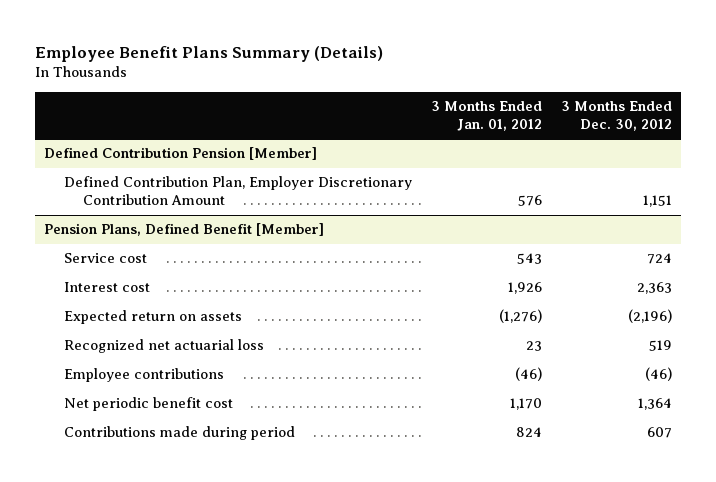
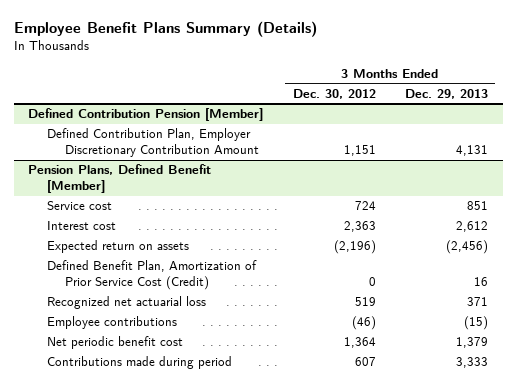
- | 3 Months Ended Jan. 01, 2012 | 3 Months Ended Dec. 30, 2012
+ | 3 Months Ended Dec. 30, 2012 | 3 Months Ended Dec. 29, 2013
@ Pension Plans, Defined Benefit [Member]
+ Defined Benefit Plan, Amortization of Prior Service Cost (Credit) | 0 | 16

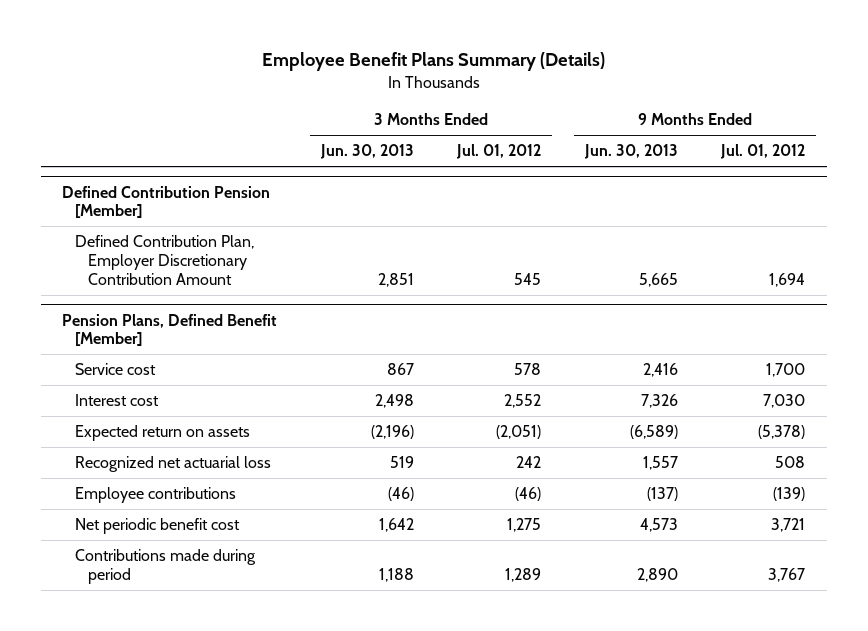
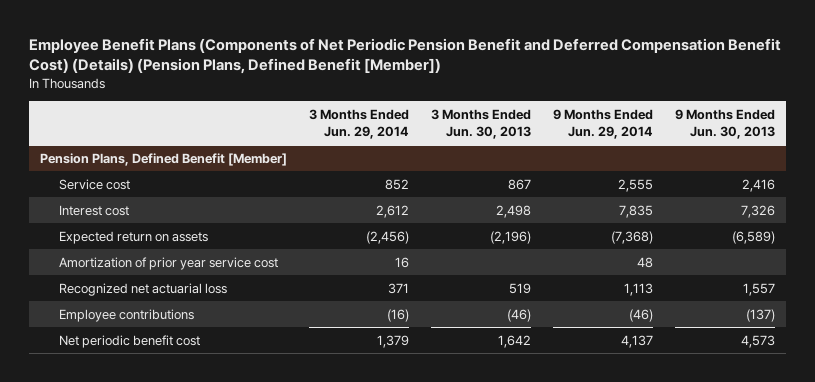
- Employee Benefit Plans Summary (Details)
+ Employee Benefit Plans (Components of Net Periodic Pension Benefit and Deferred Compensation Benefit Cost) (Details) (Pension Plans, Defined Benefit [Member])
- | 3 Months Ended Jun. 30, 2013 | 3 Months Ended Jul. 01, 2012 | 9 Months Ended Jun. 30, 2013 | 9 Months Ended Jul. 01, 2012
+ | 3 Months Ended Jun. 29, 2014 | 3 Months Ended Jun. 30, 2013 | 9 Months Ended Jun. 29, 2014 | 9 Months Ended Jun. 30, 2013
- Defined Contribution Pension [Member]
- Defined Contribution Plan, Employer Discretionary Contribution Amount | 2,851 | 545 | 5,665 | 1,694
@ Pension Plans, Defined Benefit [Member]
+ Amortization of prior year service cost | 16 | | 48 |
- Contributions made during period | 1,188 | 1,289 | 2,890 | 3,767

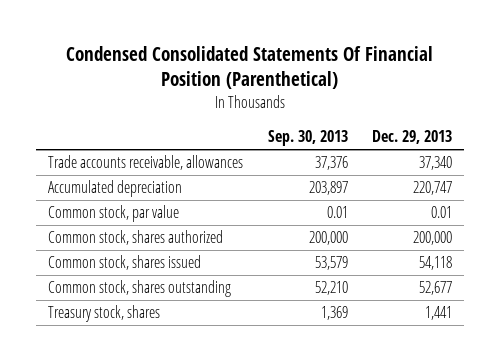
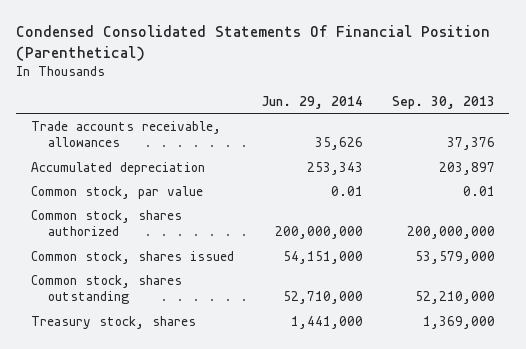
- | Sep. 30, 2013 | Dec. 29, 2013
+ | Jun. 29, 2014 | Sep. 30, 2013
- Common stock, shares authorized | 200,000 | 200,000
- Common stock, shares issued | 53,579 | 54,118
- Common stock, shares outstanding | 52,210 | 52,677
- Treasury stock, shares | 1,369 | 1,441
+ Common stock, shares authorized | 200,000,000 | 200,000,000
+ Common stock, shares issued | 54,151,000 | 53,579,000
+ Common stock, shares outstanding | 52,710,000 | 52,210,000
+ Treasury stock, shares | 1,441,000 | 1,369,000

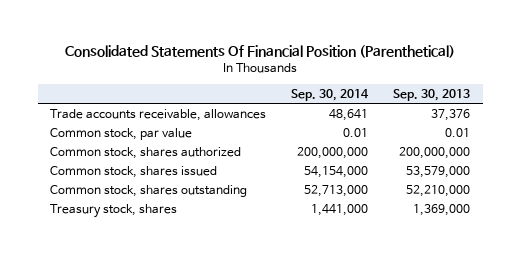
- Condensed Consolidated Statements Of Financial Position (Parenthetical)
+ Consolidated Statements Of Financial Position (Parenthetical)
- | Jun. 29, 2014 | Sep. 30, 2013
+ | Sep. 30, 2014 | Sep. 30, 2013
- Accumulated depreciation | 253,343 | 203,897

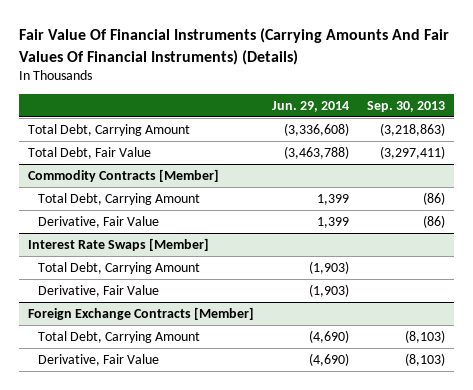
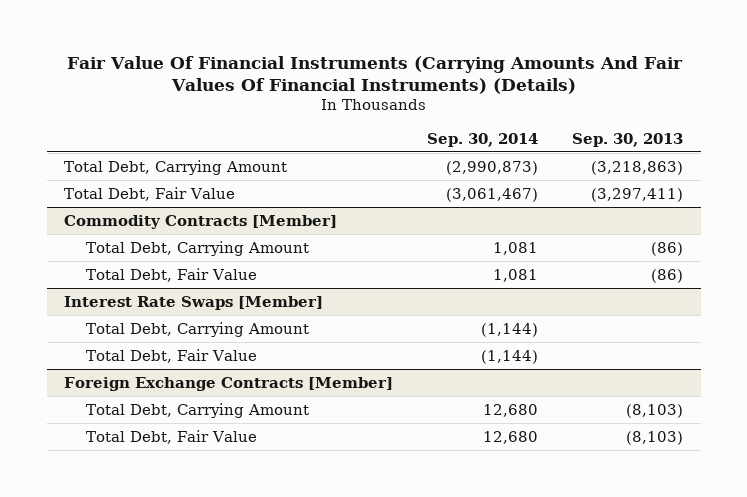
- | Jun. 29, 2014 | Sep. 30, 2013
+ | Sep. 30, 2014 | Sep. 30, 2013
@ Commodity Contracts [Member]
- Derivative, Fair Value | 1,399 | (86)
+ Total Debt, Fair Value | 1,081 | (86)
@ Interest Rate Swaps [Member]
- Derivative, Fair Value | (1,903) |
+ Total Debt, Fair Value | (1,144) |
@ Foreign Exchange Contracts [Member]
- Derivative, Fair Value | (4,690) | (8,103)
+ Total Debt, Fair Value | 12,680 | (8,103)

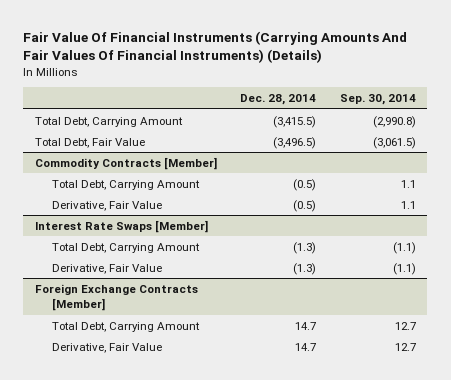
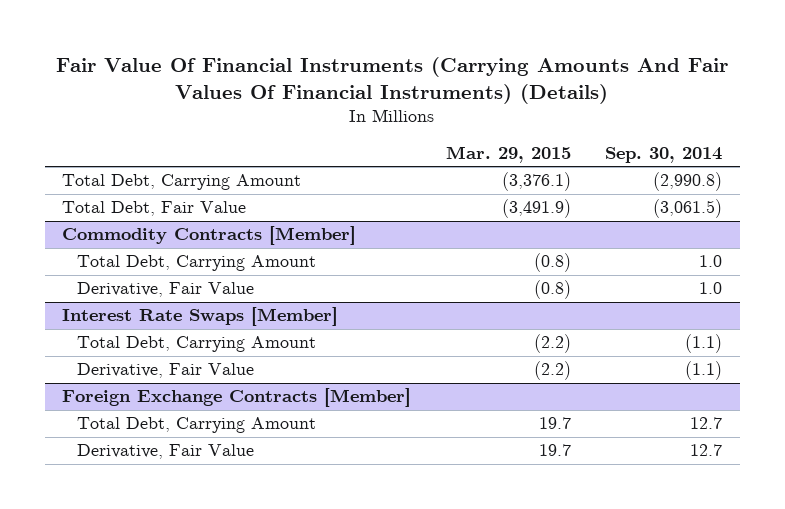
- | Dec. 28, 2014 | Sep. 30, 2014
+ | Mar. 29, 2015 | Sep. 30, 2014
@ Commodity Contracts [Member]
- Total Debt, Carrying Amount | (0.5) | 1.1
- Derivative, Fair Value | (0.5) | 1.1
+ Total Debt, Carrying Amount | (0.8) | 1.0
+ Derivative, Fair Value | (0.8) | 1.0

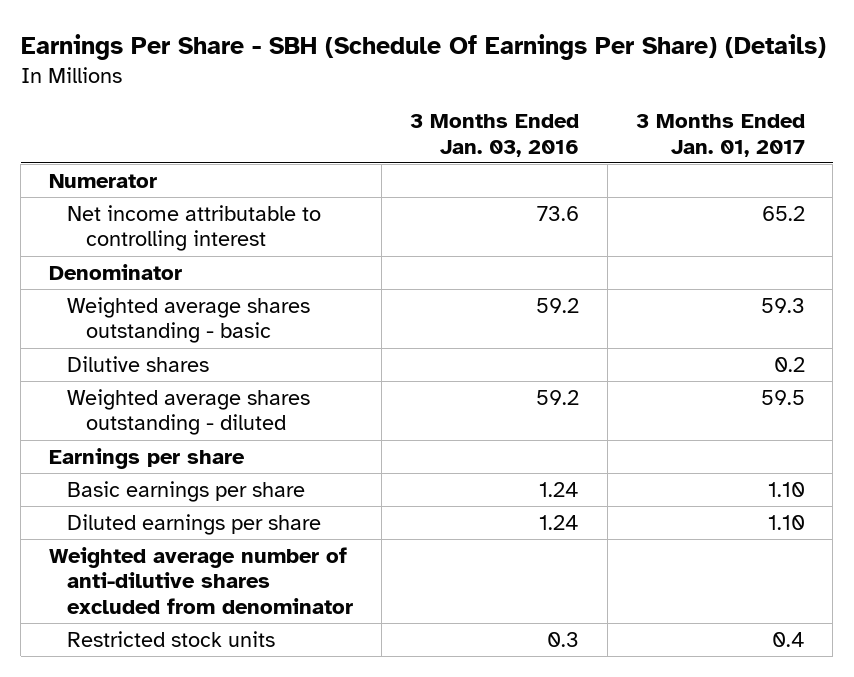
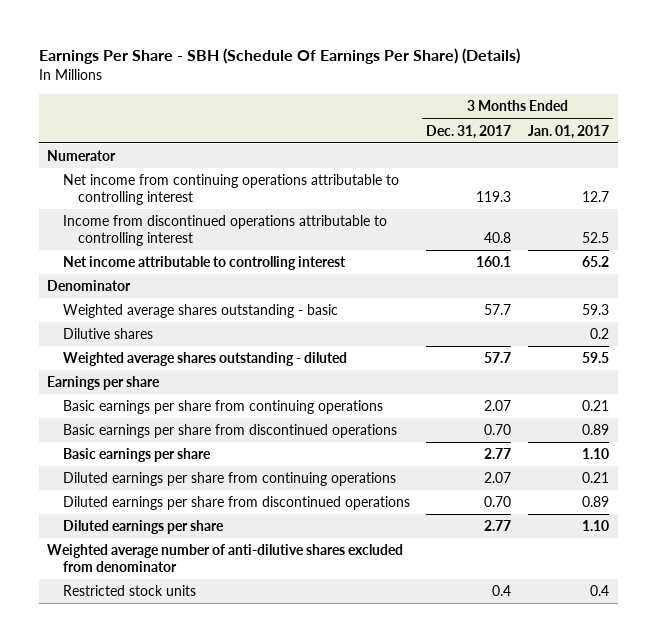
- | 3 Months Ended Jan. 03, 2016 | 3 Months Ended Jan. 01, 2017
+ | 3 Months Ended Dec. 31, 2017 | 3 Months Ended Jan. 01, 2017
+ Net income from continuing operations attributable to controlling interest | 119.3 | 12.7
+ Income from discontinued operations attributable to controlling interest | 40.8 | 52.5
+ Basic earnings per share from continuing operations | 2.07 | 0.21
+ Basic earnings per share from discontinued operations | 0.70 | 0.89
+ Diluted earnings per share from continuing operations | 2.07 | 0.21
+ Diluted earnings per share from discontinued operations | 0.70 | 0.89

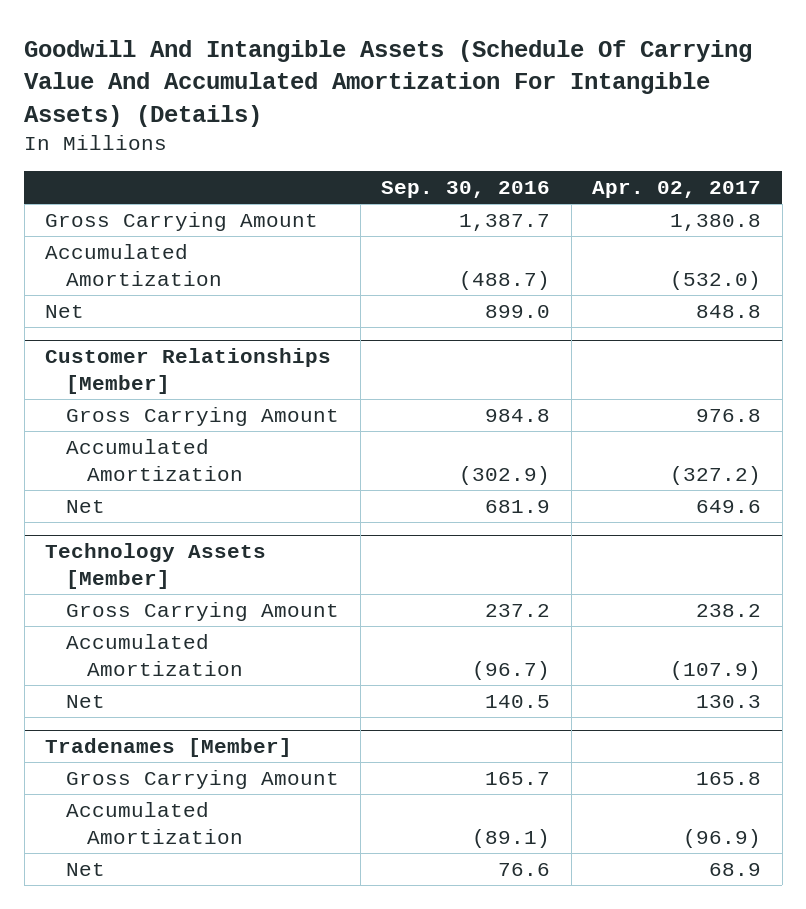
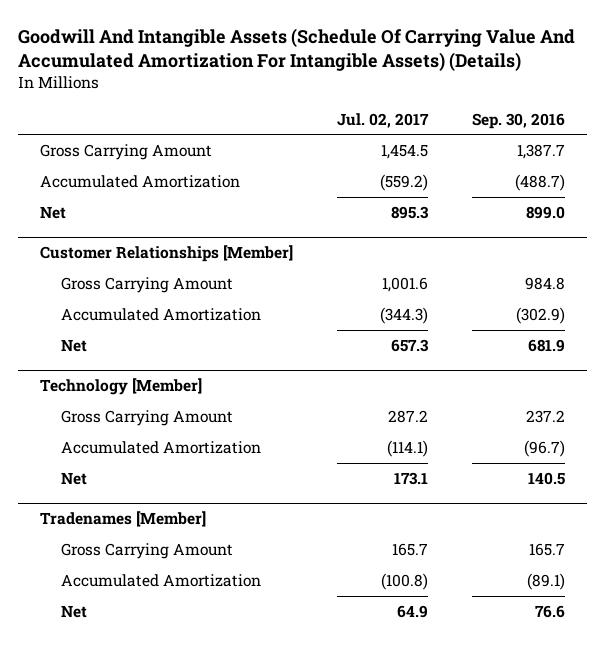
- | Sep. 30, 2016 | Apr. 02, 2017
+ | Jul. 02, 2017 | Sep. 30, 2016
- Technology Assets [Member]
+ Technology [Member]

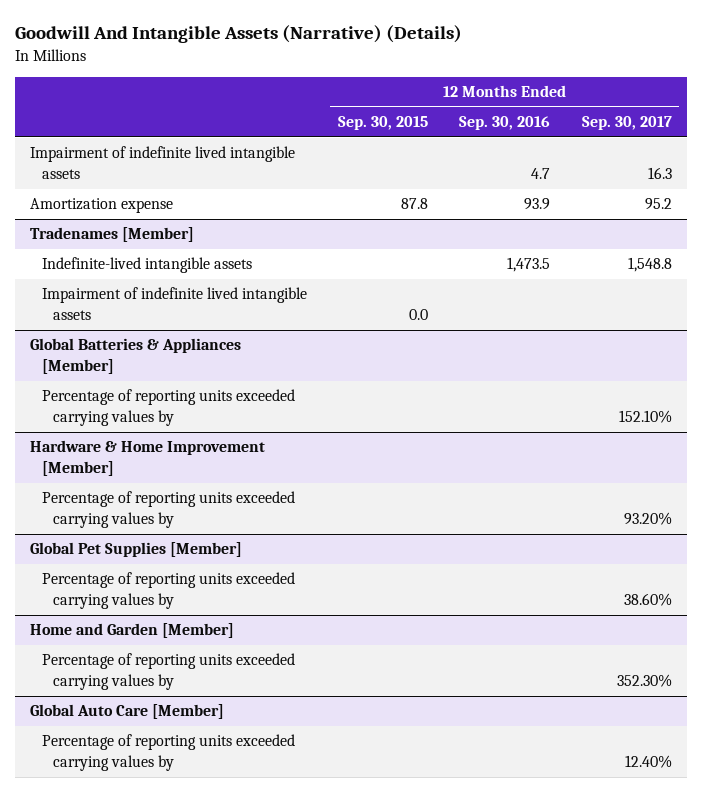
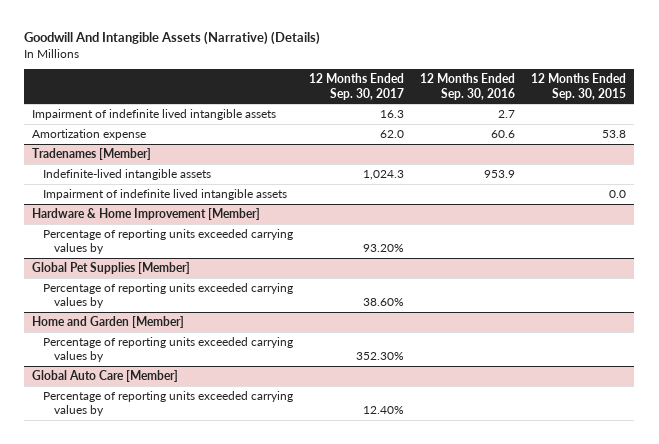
- | 12 Months Ended Sep. 30, 2015 | 12 Months Ended Sep. 30, 2016 | 12 Months Ended Sep. 30, 2017
+ | 12 Months Ended Sep. 30, 2017 | 12 Months Ended Sep. 30, 2016 | 12 Months Ended Sep. 30, 2015
- Impairment of indefinite lived intangible assets | | 4.7 | 16.3
- Amortization expense | 87.8 | 93.9 | 95.2
+ Impairment of indefinite lived intangible assets | 16.3 | 2.7 |
+ Amortization expense | 62.0 | 60.6 | 53.8
@ Tradenames [Member]
- Indefinite-lived intangible assets | | 1,473.5 | 1,548.8
+ Indefinite-lived intangible assets | 1,024.3 | 953.9 |
- Global Batteries & Appliances [Member]
- Percentage of reporting units exceeded carrying values by | | | 152.10%

